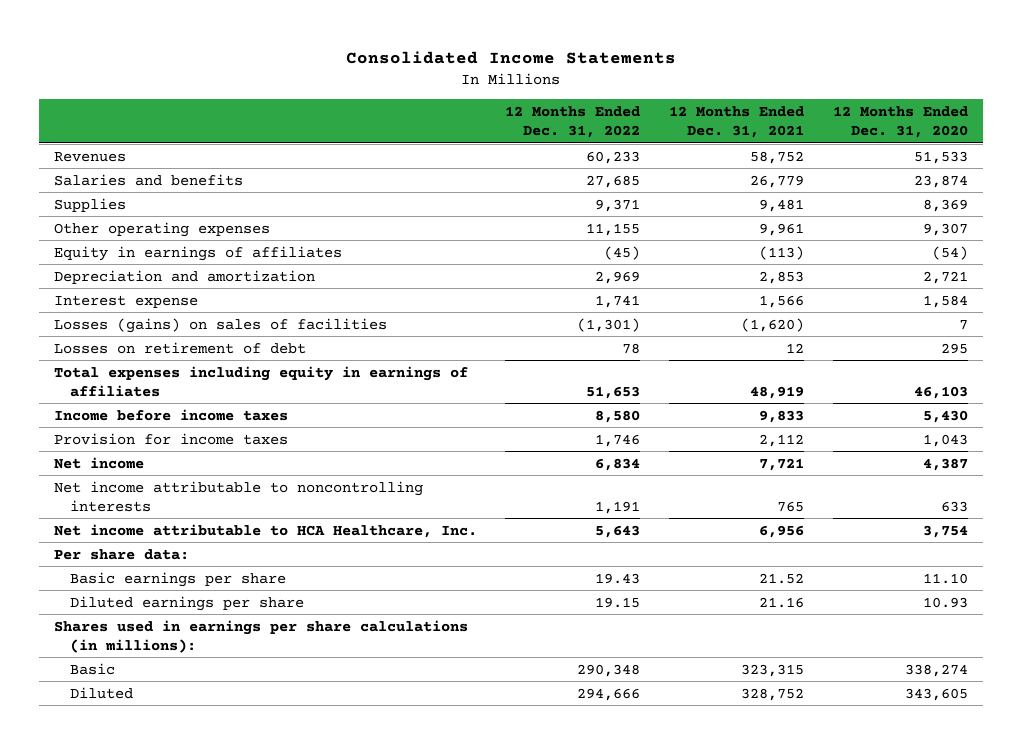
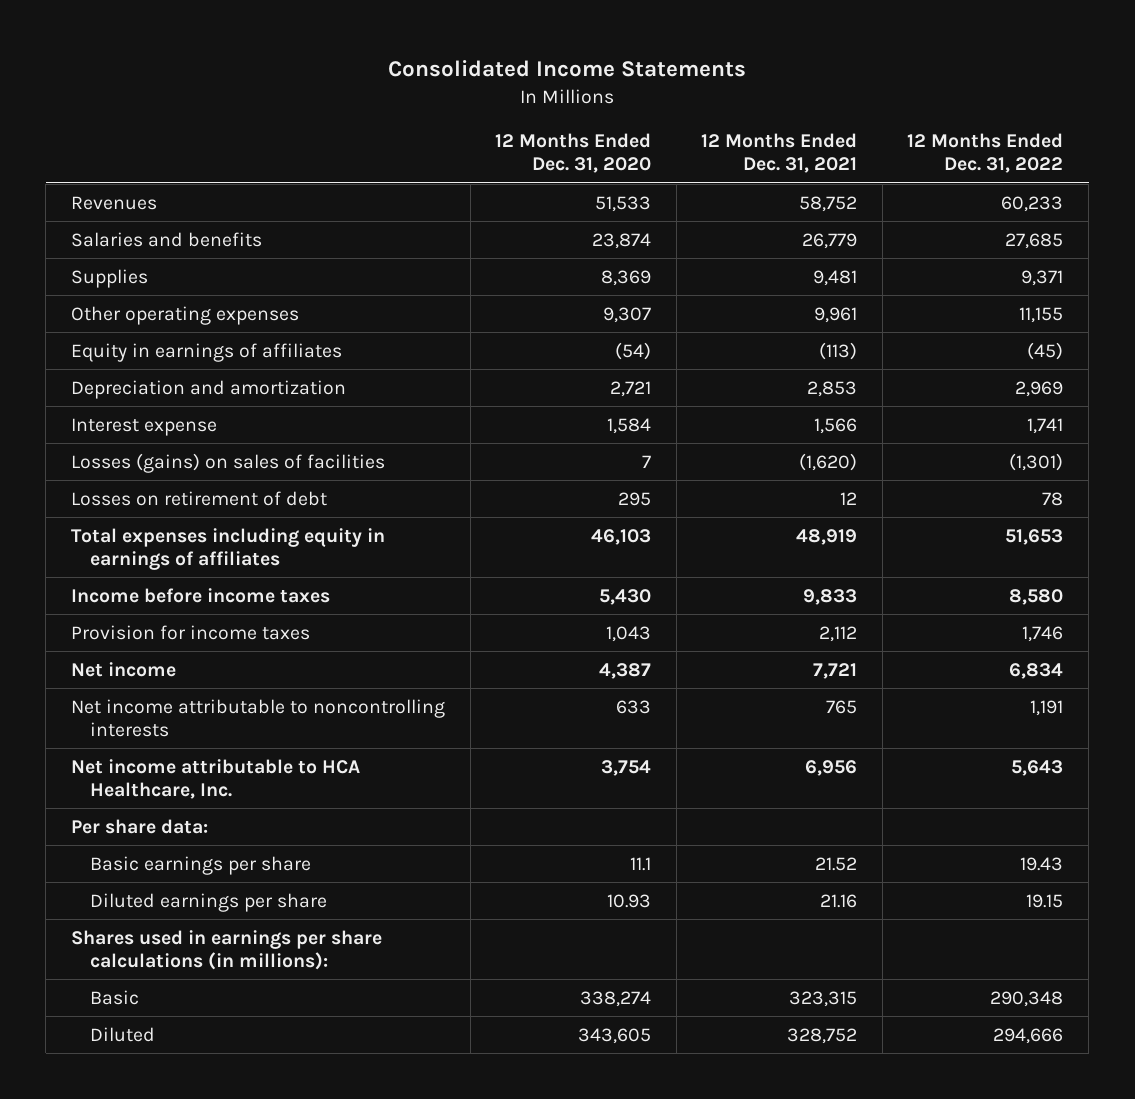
- | 12 Months Ended Dec. 31, 2022 | 12 Months Ended Dec. 31, 2021 | 12 Months Ended Dec. 31, 2020
+ | 12 Months Ended Dec. 31, 2020 | 12 Months Ended Dec. 31, 2021 | 12 Months Ended Dec. 31, 2022
- Basic earnings per share | 19.43 | 21.52 | 11.10
+ Basic earnings per share | 11.1 | 21.52 | 19.43

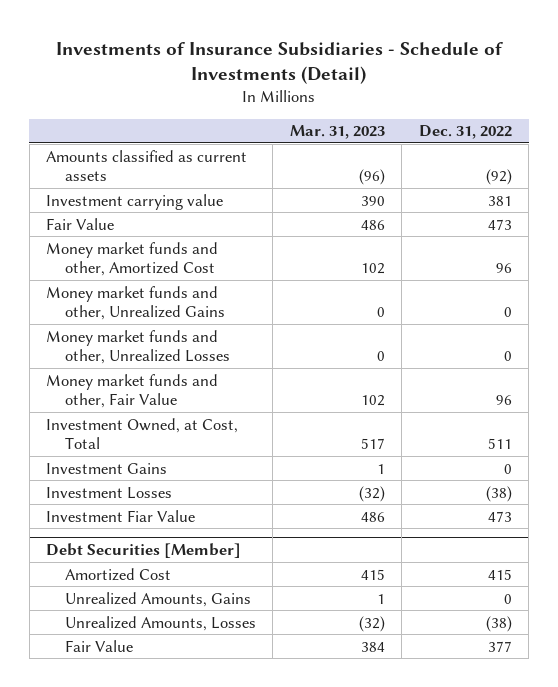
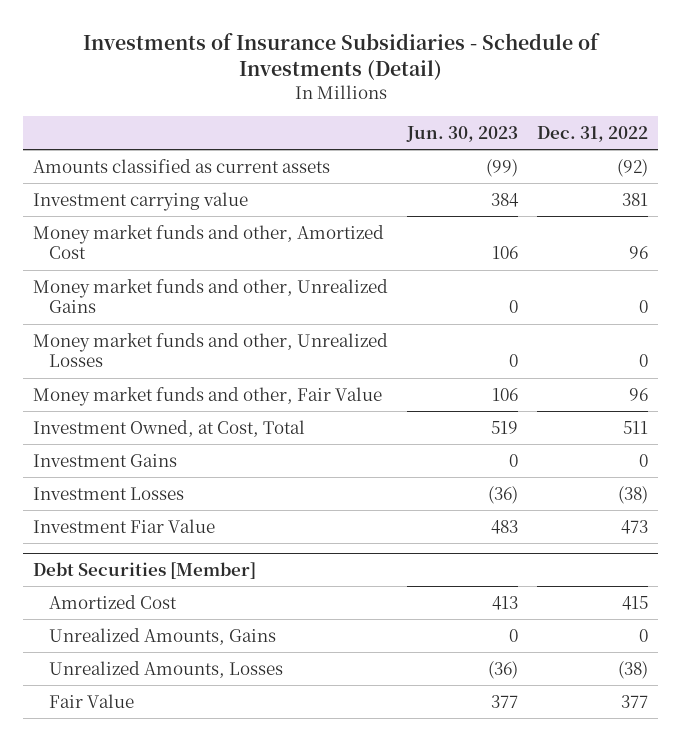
- | Mar. 31, 2023 | Dec. 31, 2022
+ | Jun. 30, 2023 | Dec. 31, 2022
- Fair Value | 486 | 473

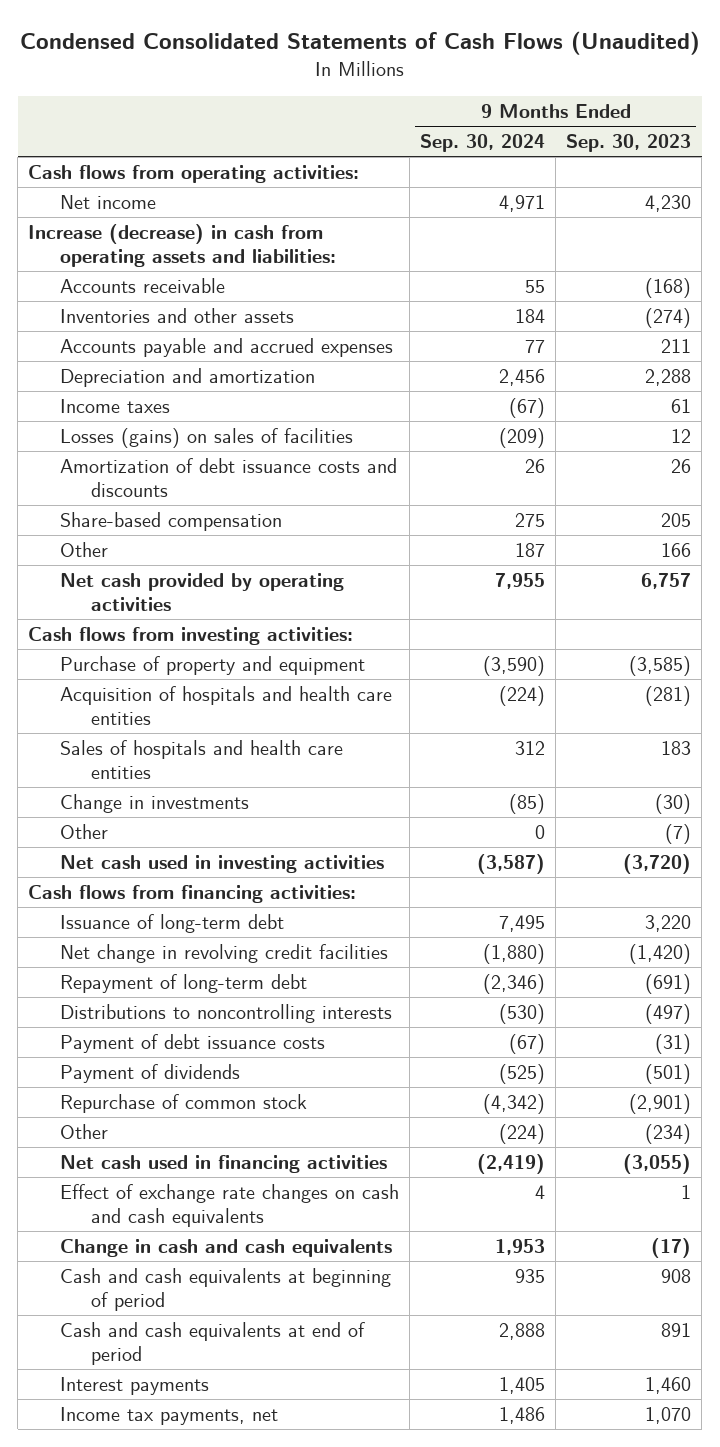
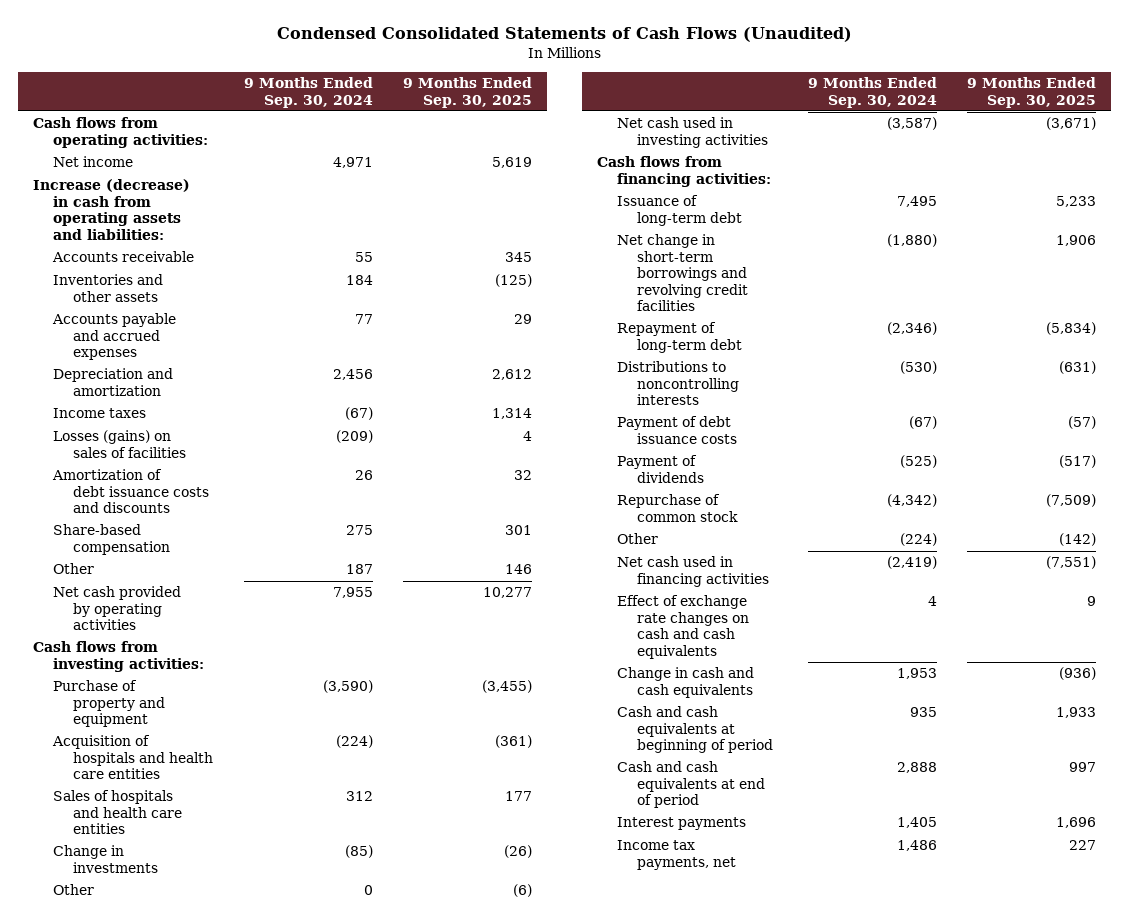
- | 9 Months Ended Sep. 30, 2024 | 9 Months Ended Sep. 30, 2023
+ | 9 Months Ended Sep. 30, 2024 | 9 Months Ended Sep. 30, 2025
- Net change in revolving credit facilities | (1,880) | (1,420)
+ Net change in short-term borrowings and revolving credit facilities | (1,880) | 1,906

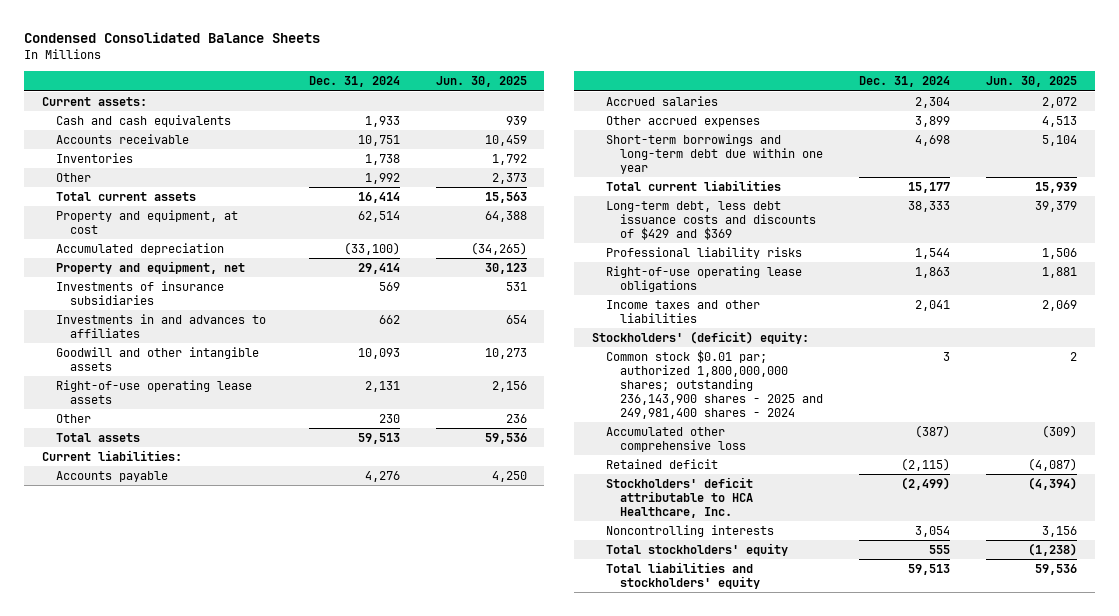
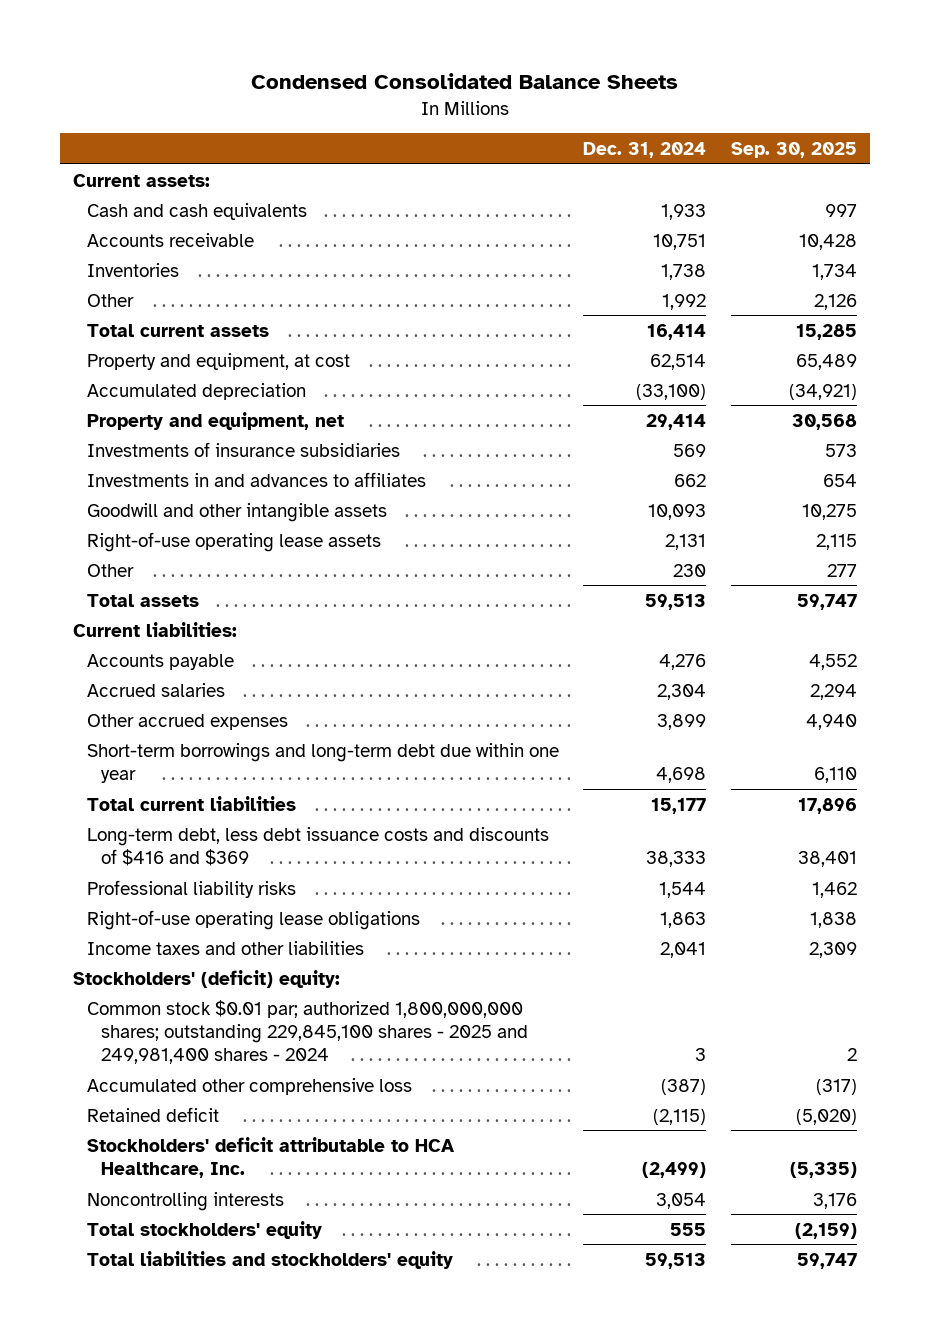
- | Dec. 31, 2024 | Jun. 30, 2025
+ | Dec. 31, 2024 | Sep. 30, 2025
- Long-term debt, less debt issuance costs and discounts of $429 and $369 | 38,333 | 39,379
+ Long-term debt, less debt issuance costs and discounts of $416 and $369 | 38,333 | 38,401
- Common stock $0.01 par; authorized 1,800,000,000 shares; outstanding 236,143,900 shares - 2025 and 249,981,400 shares - 2024 | 3 | 2
+ Common stock $0.01 par; authorized 1,800,000,000 shares; outstanding 229,845,100 shares - 2025 and 249,981,400 shares - 2024 | 3 | 2

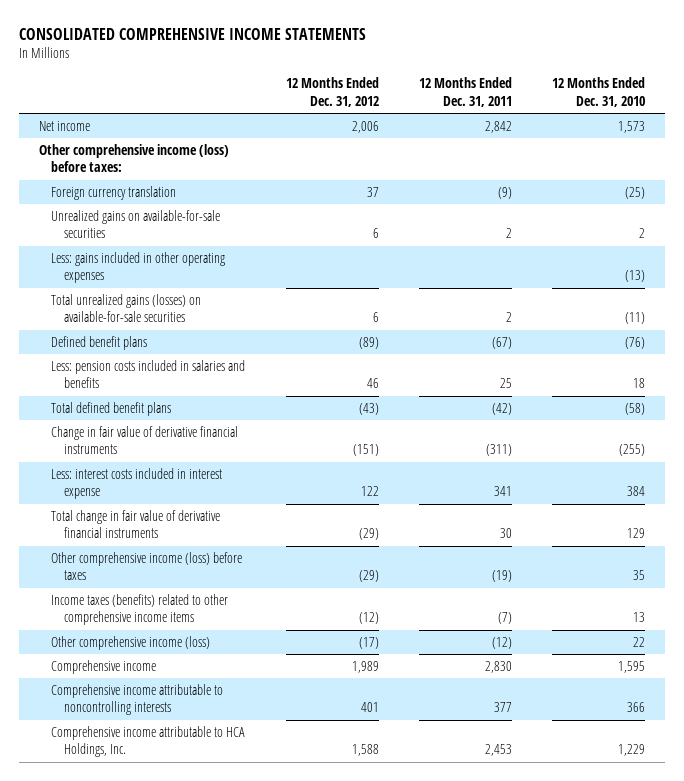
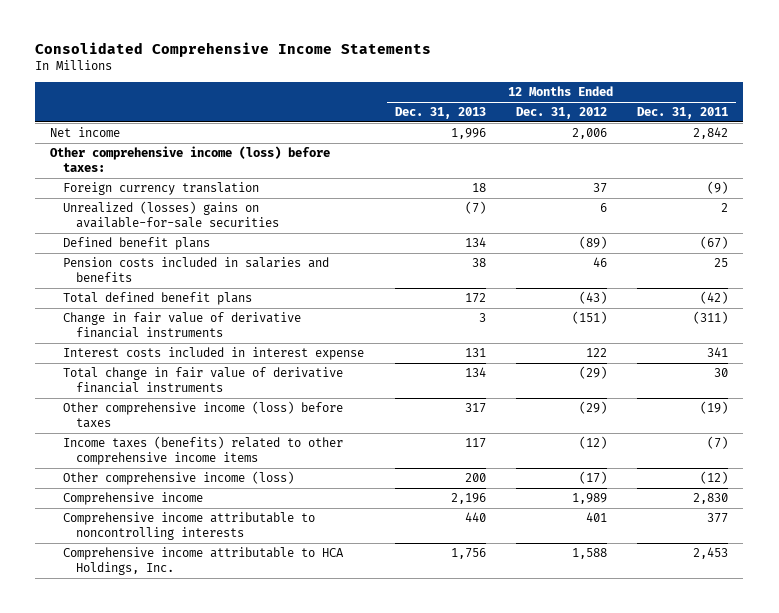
- CONSOLIDATED COMPREHENSIVE INCOME STATEMENTS
+ Consolidated Comprehensive Income Statements
- | 12 Months Ended Dec. 31, 2012 | 12 Months Ended Dec. 31, 2011 | 12 Months Ended Dec. 31, 2010
+ | 12 Months Ended Dec. 31, 2013 | 12 Months Ended Dec. 31, 2012 | 12 Months Ended Dec. 31, 2011
- Unrealized gains on available-for-sale securities | 6 | 2 | 2
- Less: gains included in other operating expenses | | | (13)
- Total unrealized gains (losses) on available-for-sale securities | 6 | 2 | (11)
+ Unrealized (losses) gains on available-for-sale securities | (7) | 6 | 2
- Less: pension costs included in salaries and benefits | 46 | 25 | 18
+ Pension costs included in salaries and benefits | 38 | 46 | 25
- Less: interest costs included in interest expense | 122 | 341 | 384
+ Interest costs included in interest expense | 131 | 122 | 341

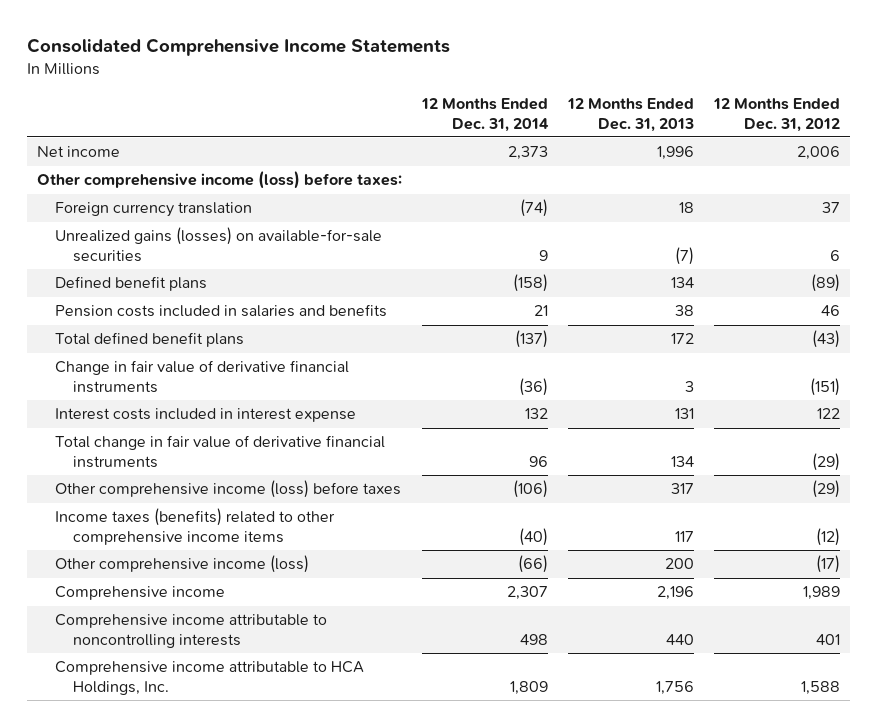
- | 12 Months Ended Dec. 31, 2013 | 12 Months Ended Dec. 31, 2012 | 12 Months Ended Dec. 31, 2011
+ | 12 Months Ended Dec. 31, 2014 | 12 Months Ended Dec. 31, 2013 | 12 Months Ended Dec. 31, 2012
- Unrealized (losses) gains on available-for-sale securities | (7) | 6 | 2
+ Unrealized gains (losses) on available-for-sale securities | 9 | (7) | 6

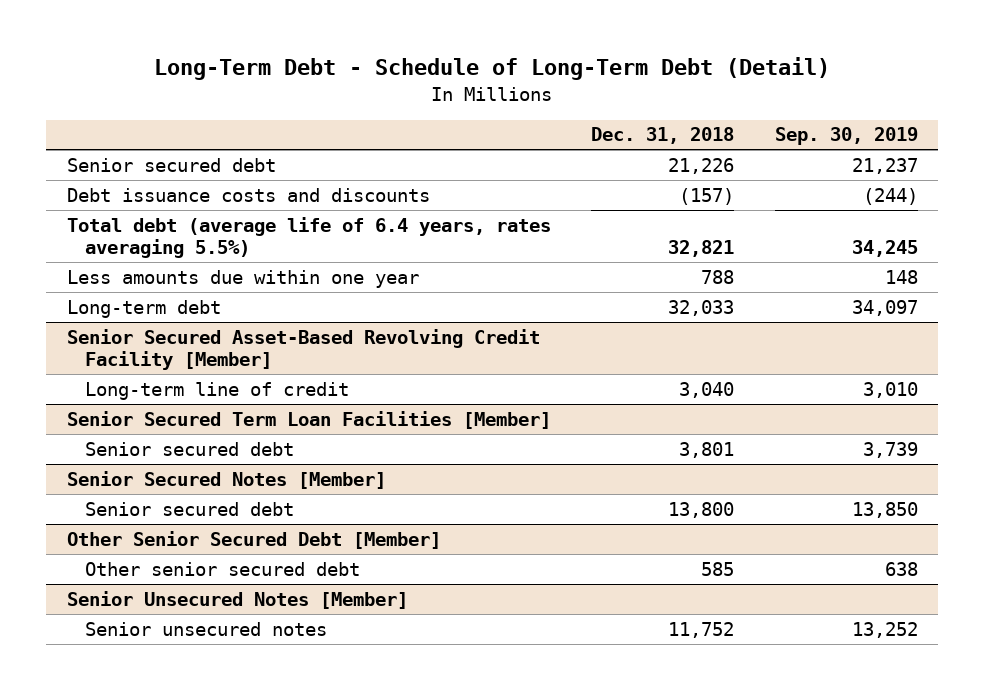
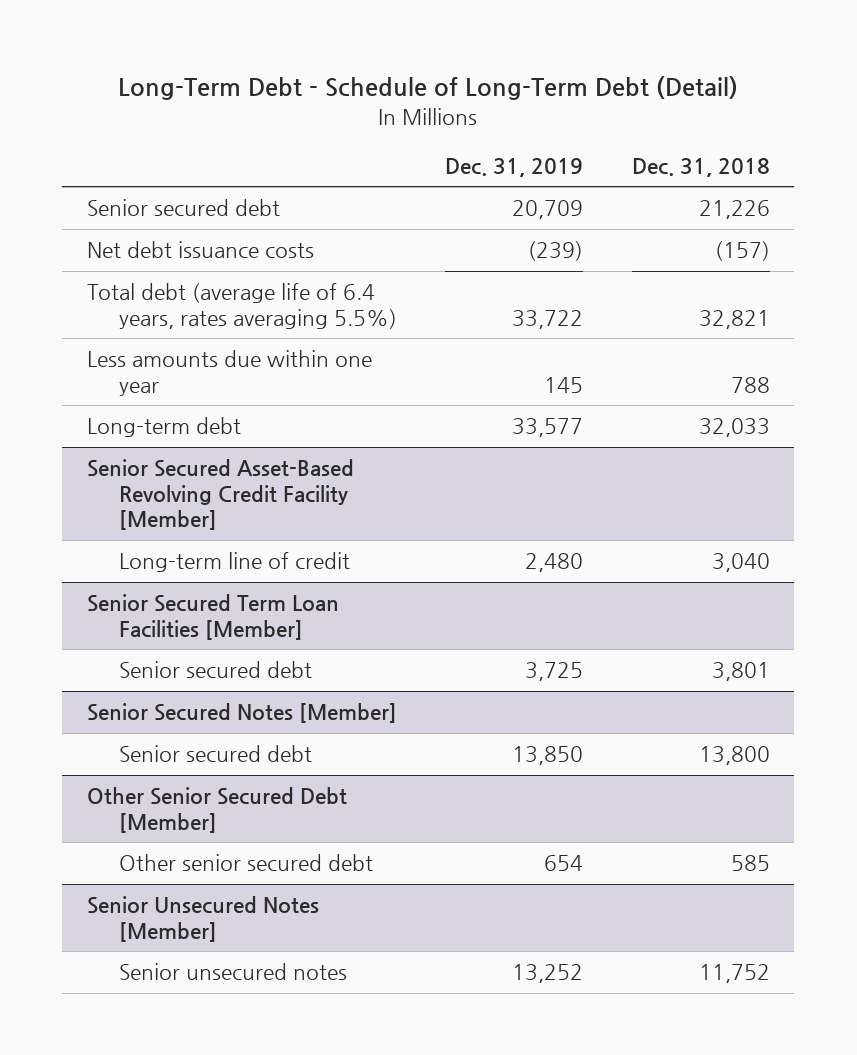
- | Dec. 31, 2018 | Sep. 30, 2019
+ | Dec. 31, 2019 | Dec. 31, 2018
- Debt issuance costs and discounts | (157) | (244)
+ Net debt issuance costs | (239) | (157)

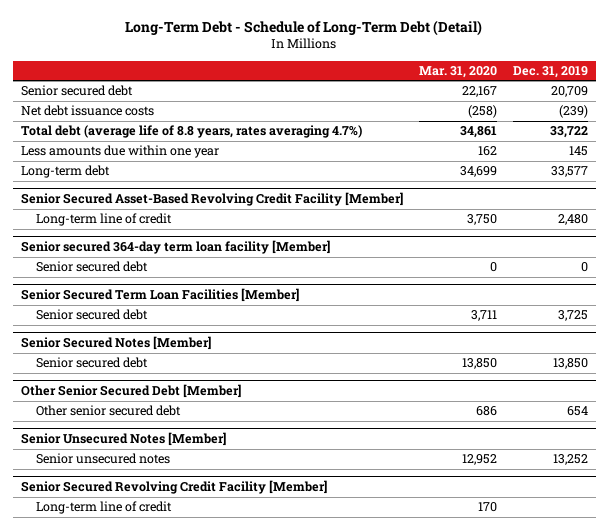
- | Dec. 31, 2019 | Dec. 31, 2018
+ | Mar. 31, 2020 | Dec. 31, 2019
- Total debt (average life of 6.4 years, rates averaging 5.5%) | 33,722 | 32,821
+ Total debt (average life of 8.8 years, rates averaging 4.7%) | 34,861 | 33,722
+ Senior secured 364-day term loan facility [Member]
+ Senior secured debt | 0 | 0
+ Senior Secured Revolving Credit Facility [Member]
+ Long-term line of credit | 170 |

